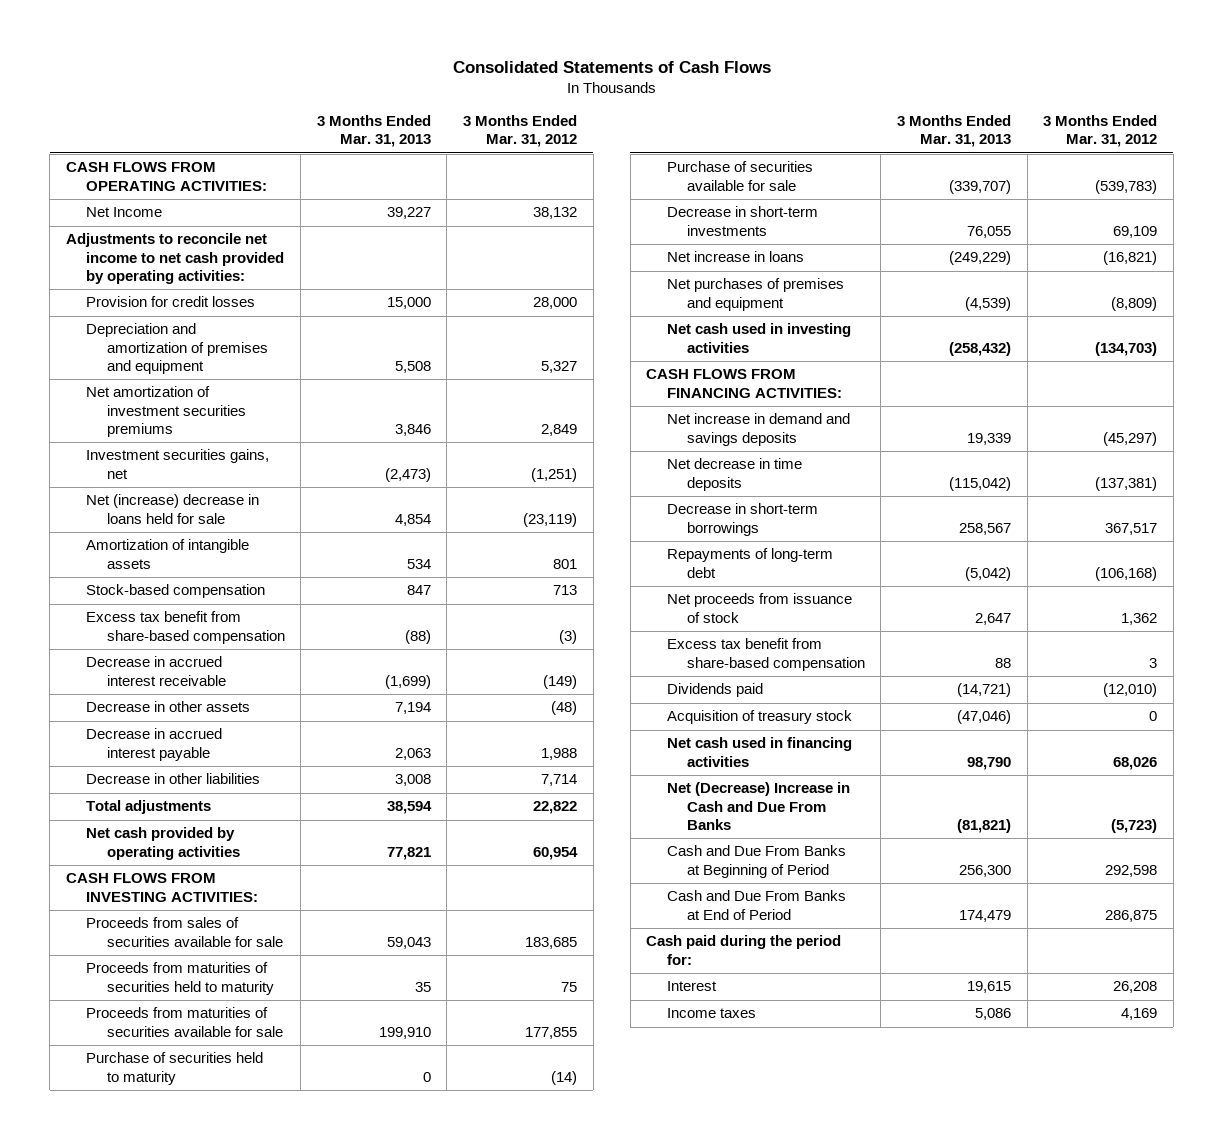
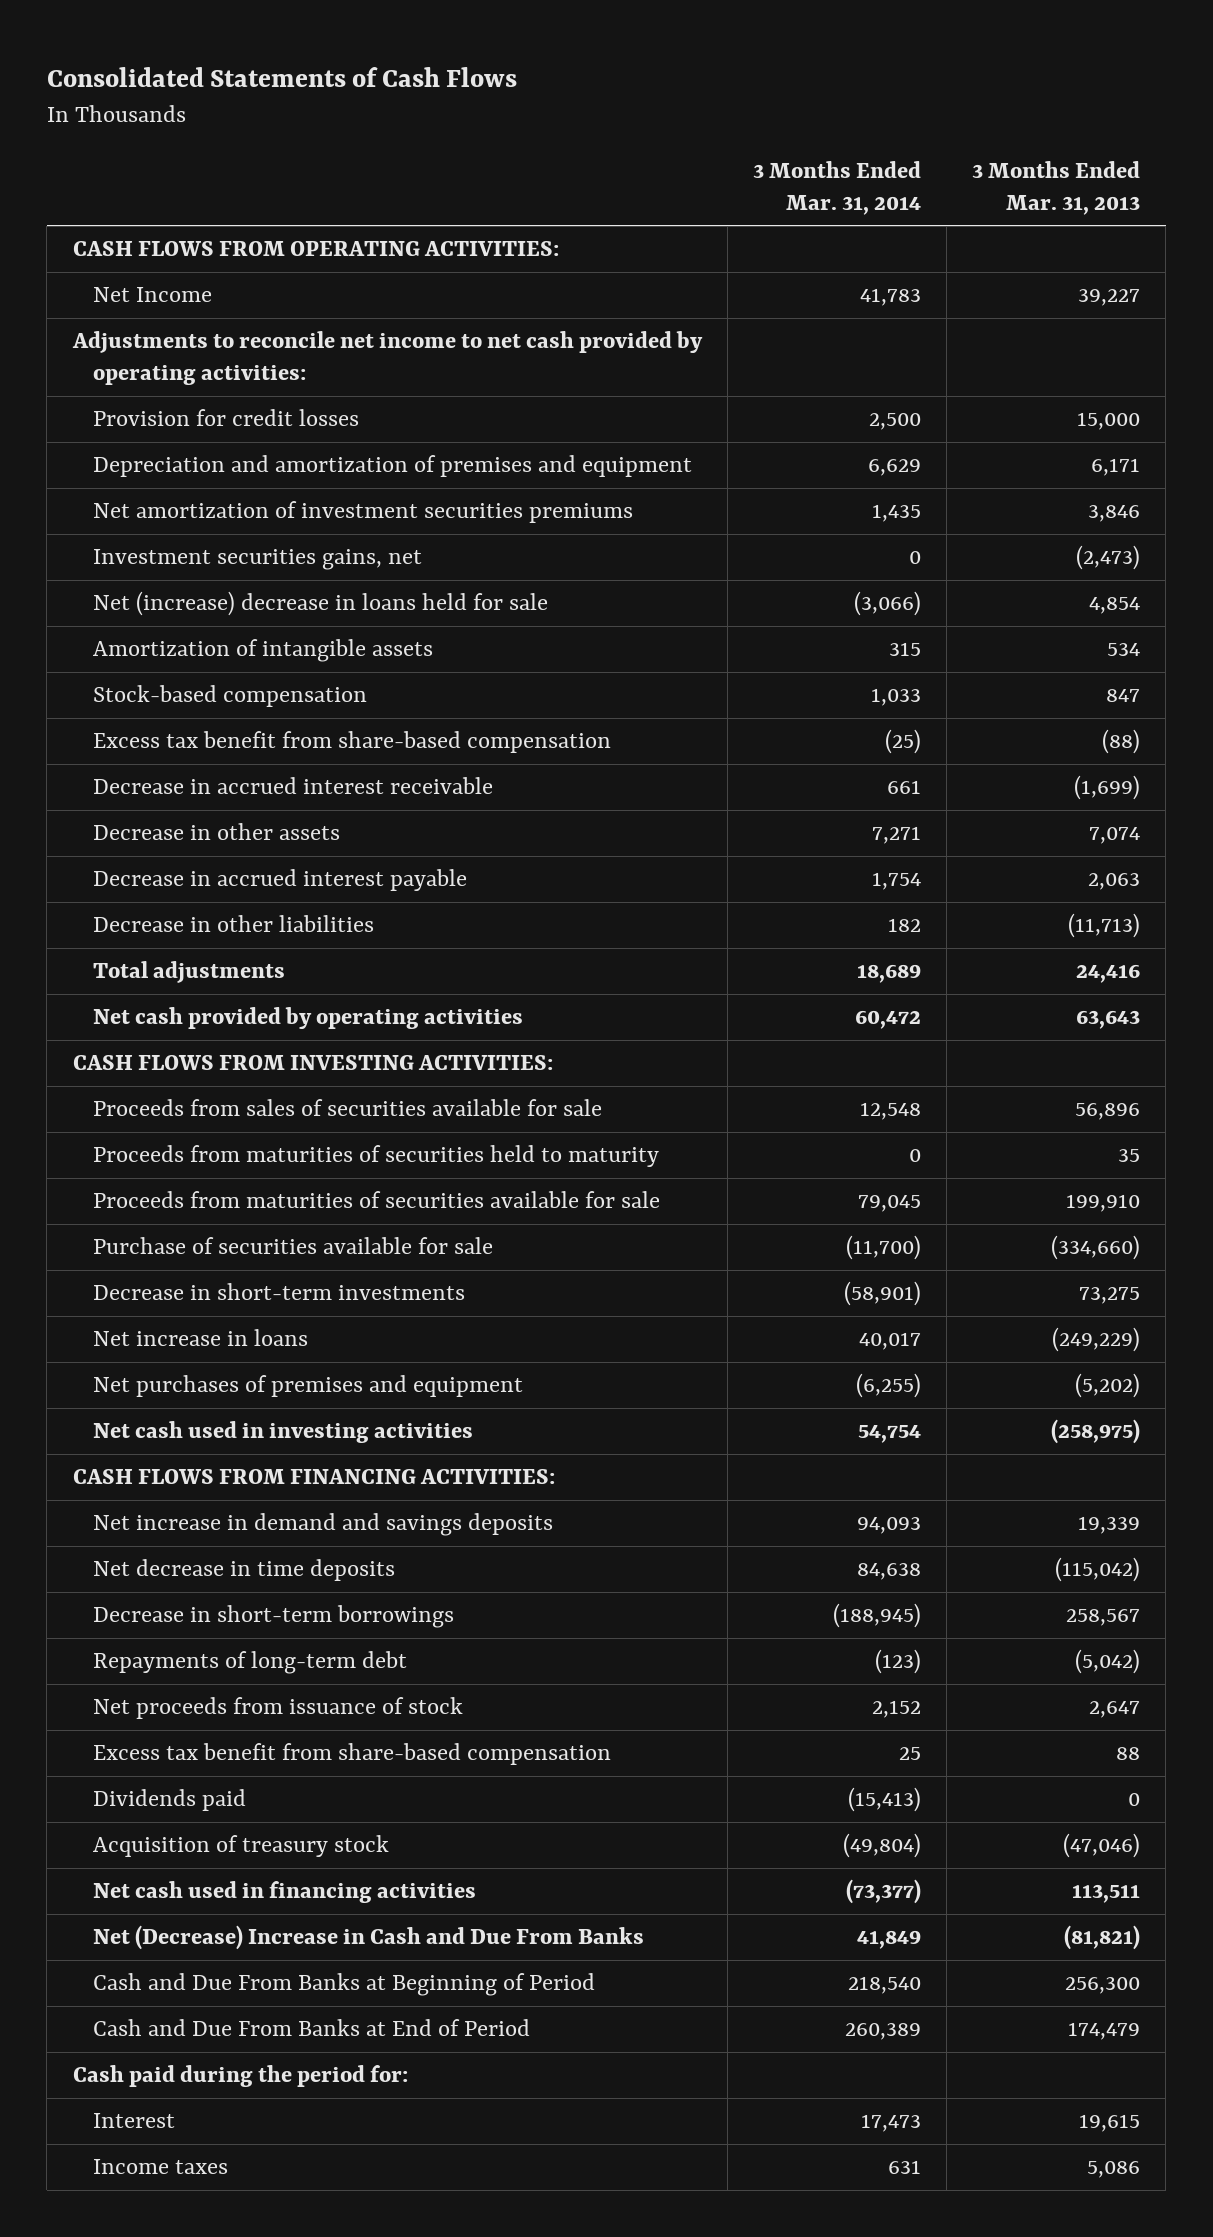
- | 3 Months Ended Mar. 31, 2013 | 3 Months Ended Mar. 31, 2012
+ | 3 Months Ended Mar. 31, 2014 | 3 Months Ended Mar. 31, 2013
- Depreciation and amortization of premises and equipment | 5,508 | 5,327
+ Depreciation and amortization of premises and equipment | 6,629 | 6,171
- Decrease in other assets | 7,194 | (48)
+ Decrease in other assets | 7,271 | 7,074
- Decrease in other liabilities | 3,008 | 7,714
- Total adjustments | 38,594 | 22,822
- Net cash provided by operating activities | 77,821 | 60,954
+ Decrease in other liabilities | 182 | (11,713)
+ Total adjustments | 18,689 | 24,416
+ Net cash provided by operating activities | 60,472 | 63,643
- Proceeds from sales of securities available for sale | 59,043 | 183,685
+ Proceeds from sales of securities available for sale | 12,548 | 56,896
- Purchase of securities held to maturity | 0 | (14)
- Purchase of securities available for sale | (339,707) | (539,783)
- Decrease in short-term investments | 76,055 | 69,109
+ Purchase of securities available for sale | (11,700) | (334,660)
+ Decrease in short-term investments | (58,901) | 73,275
- Net purchases of premises and equipment | (4,539) | (8,809)
- Net cash used in investing activities | (258,432) | (134,703)
+ Net purchases of premises and equipment | (6,255) | (5,202)
+ Net cash used in investing activities | 54,754 | (258,975)
- Dividends paid | (14,721) | (12,010)
+ Dividends paid | (15,413) | 0
- Net cash used in financing activities | 98,790 | 68,026
+ Net cash used in financing activities | (73,377) | 113,511

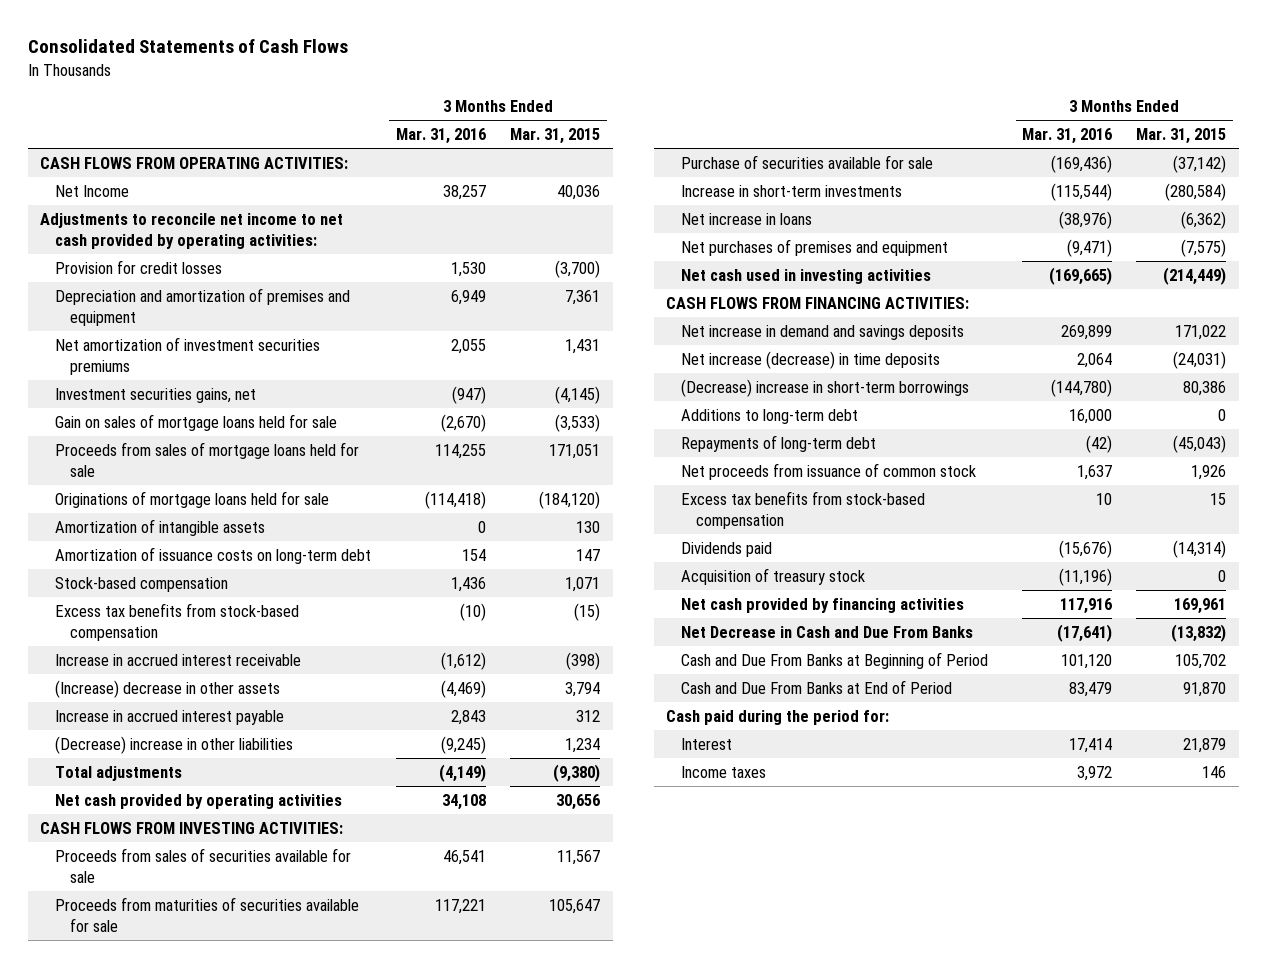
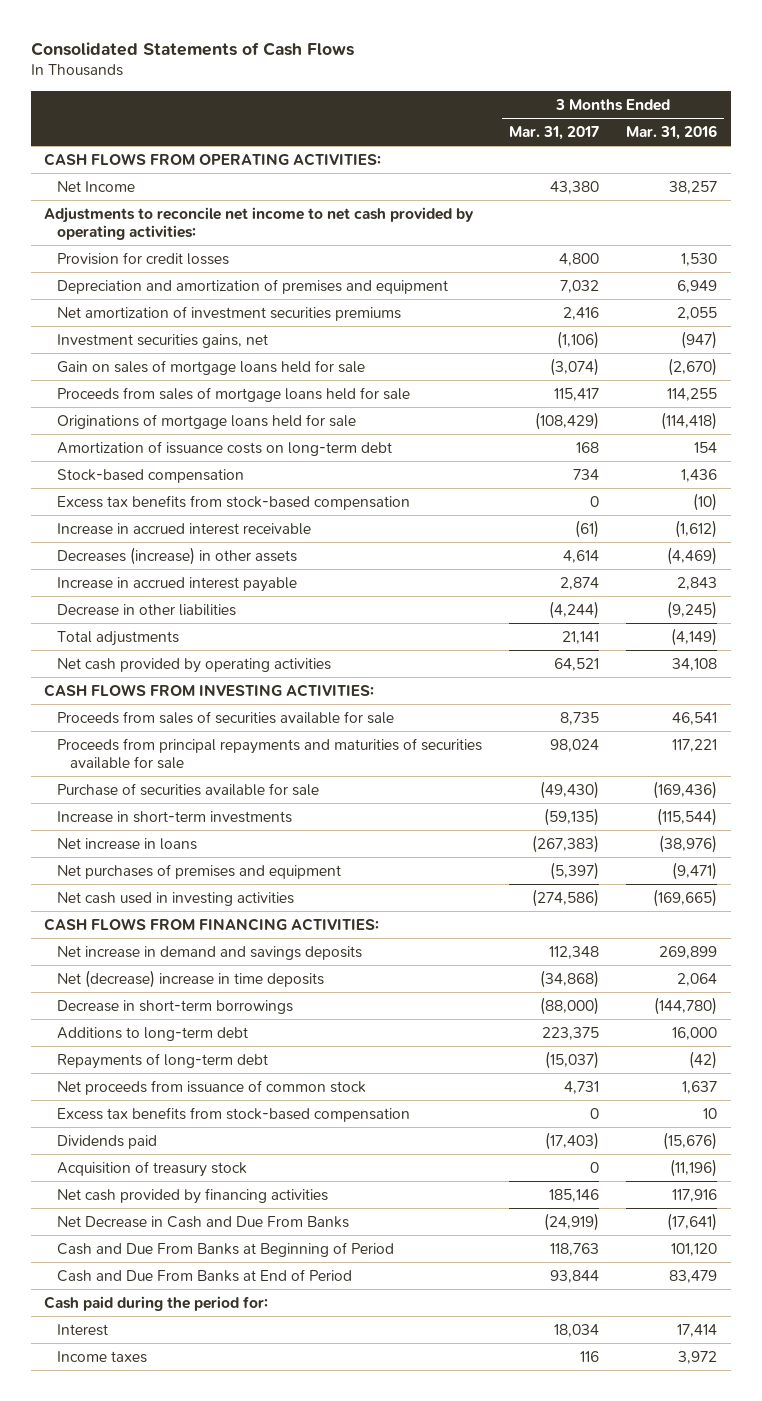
- | 3 Months Ended Mar. 31, 2016 | 3 Months Ended Mar. 31, 2015
+ | 3 Months Ended Mar. 31, 2017 | 3 Months Ended Mar. 31, 2016
- Amortization of intangible assets | 0 | 130
- (Increase) decrease in other assets | (4,469) | 3,794
+ Decreases (increase) in other assets | 4,614 | (4,469)
- (Decrease) increase in other liabilities | (9,245) | 1,234
+ Decrease in other liabilities | (4,244) | (9,245)
- Proceeds from maturities of securities available for sale | 117,221 | 105,647
+ Proceeds from principal repayments and maturities of securities available for sale | 98,024 | 117,221
- Net increase (decrease) in time deposits | 2,064 | (24,031)
- (Decrease) increase in short-term borrowings | (144,780) | 80,386
+ Net (decrease) increase in time deposits | (34,868) | 2,064
+ Decrease in short-term borrowings | (88,000) | (144,780)

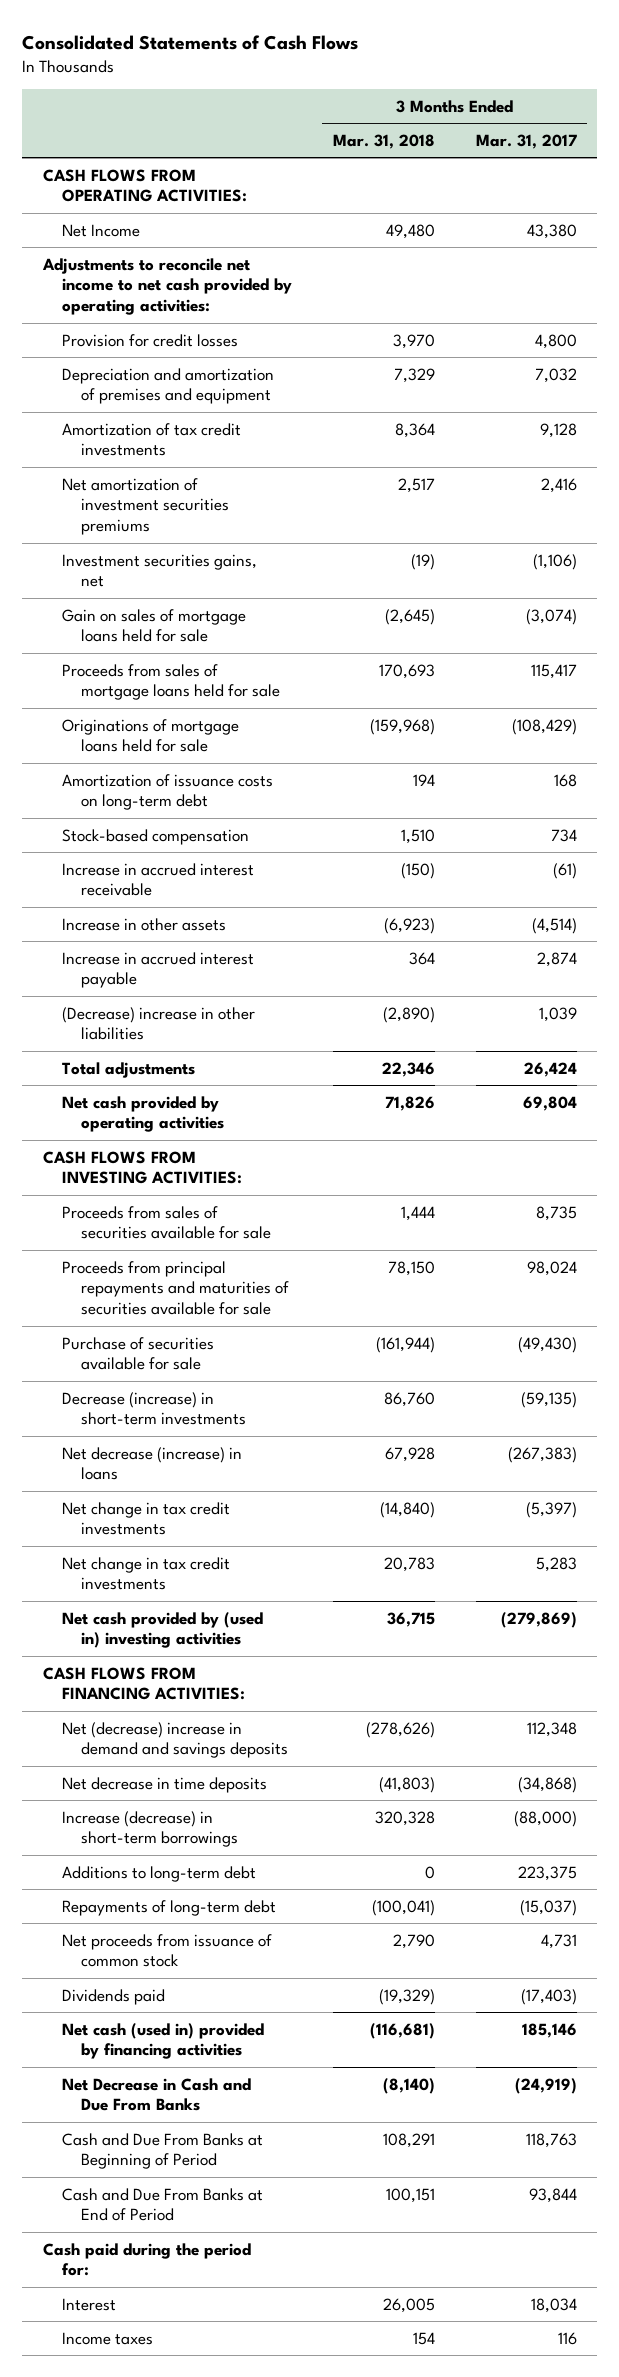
- | 3 Months Ended Mar. 31, 2017 | 3 Months Ended Mar. 31, 2016
+ | 3 Months Ended Mar. 31, 2018 | 3 Months Ended Mar. 31, 2017
+ Amortization of tax credit investments | 8,364 | 9,128
- Excess tax benefits from stock-based compensation | 0 | (10)
- Decreases (increase) in other assets | 4,614 | (4,469)
+ Increase in other assets | (6,923) | (4,514)
- Decrease in other liabilities | (4,244) | (9,245)
- Total adjustments | 21,141 | (4,149)
- Net cash provided by operating activities | 64,521 | 34,108
+ (Decrease) increase in other liabilities | (2,890) | 1,039
+ Total adjustments | 22,346 | 26,424
+ Net cash provided by operating activities | 71,826 | 69,804
- Increase in short-term investments | (59,135) | (115,544)
- Net increase in loans | (267,383) | (38,976)
- Net purchases of premises and equipment | (5,397) | (9,471)
- Net cash used in investing activities | (274,586) | (169,665)
+ Decrease (increase) in short-term investments | 86,760 | (59,135)
+ Net decrease (increase) in loans | 67,928 | (267,383)
+ Net change in tax credit investments | (14,840) | (5,397)
+ Net change in tax credit investments | 20,783 | 5,283
+ Net cash provided by (used in) investing activities | 36,715 | (279,869)
- Net increase in demand and savings deposits | 112,348 | 269,899
- Net (decrease) increase in time deposits | (34,868) | 2,064
- Decrease in short-term borrowings | (88,000) | (144,780)
+ Net (decrease) increase in demand and savings deposits | (278,626) | 112,348
+ Net decrease in time deposits | (41,803) | (34,868)
+ Increase (decrease) in short-term borrowings | 320,328 | (88,000)
- Excess tax benefits from stock-based compensation | 0 | 10
- Acquisition of treasury stock | 0 | (11,196)
- Net cash provided by financing activities | 185,146 | 117,916
+ Net cash (used in) provided by financing activities | (116,681) | 185,146

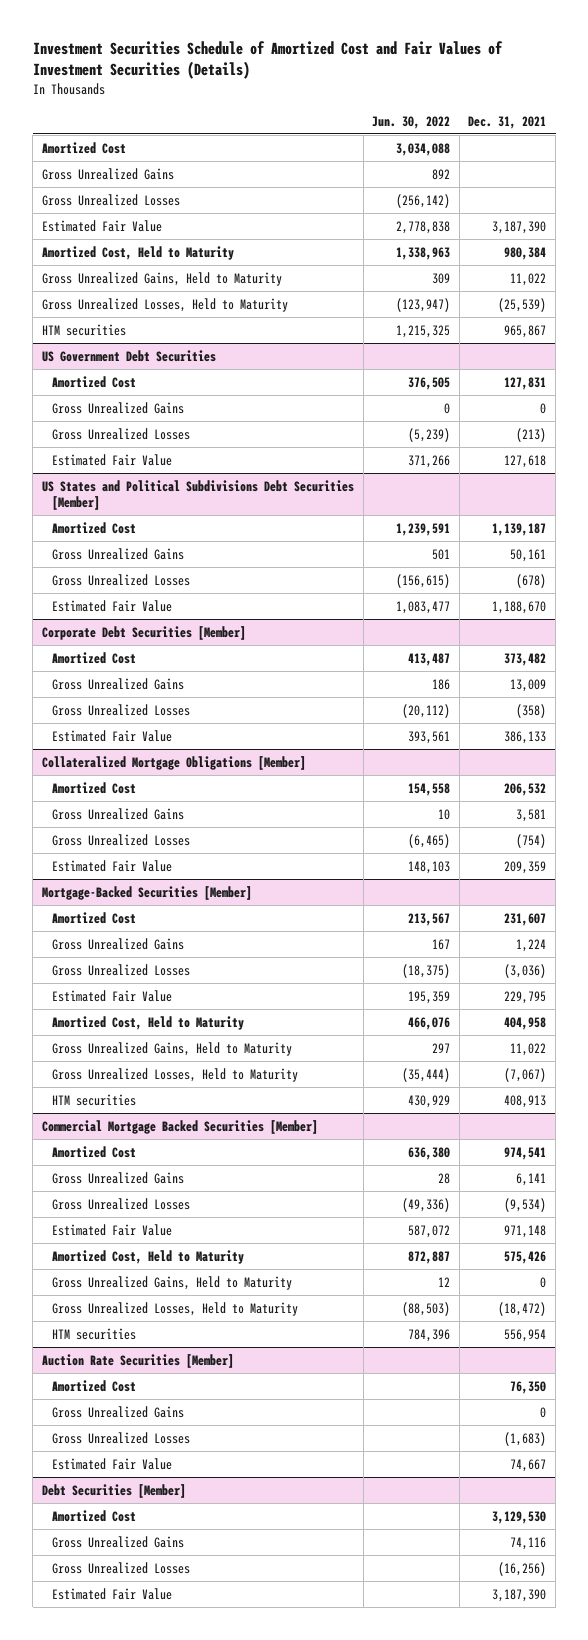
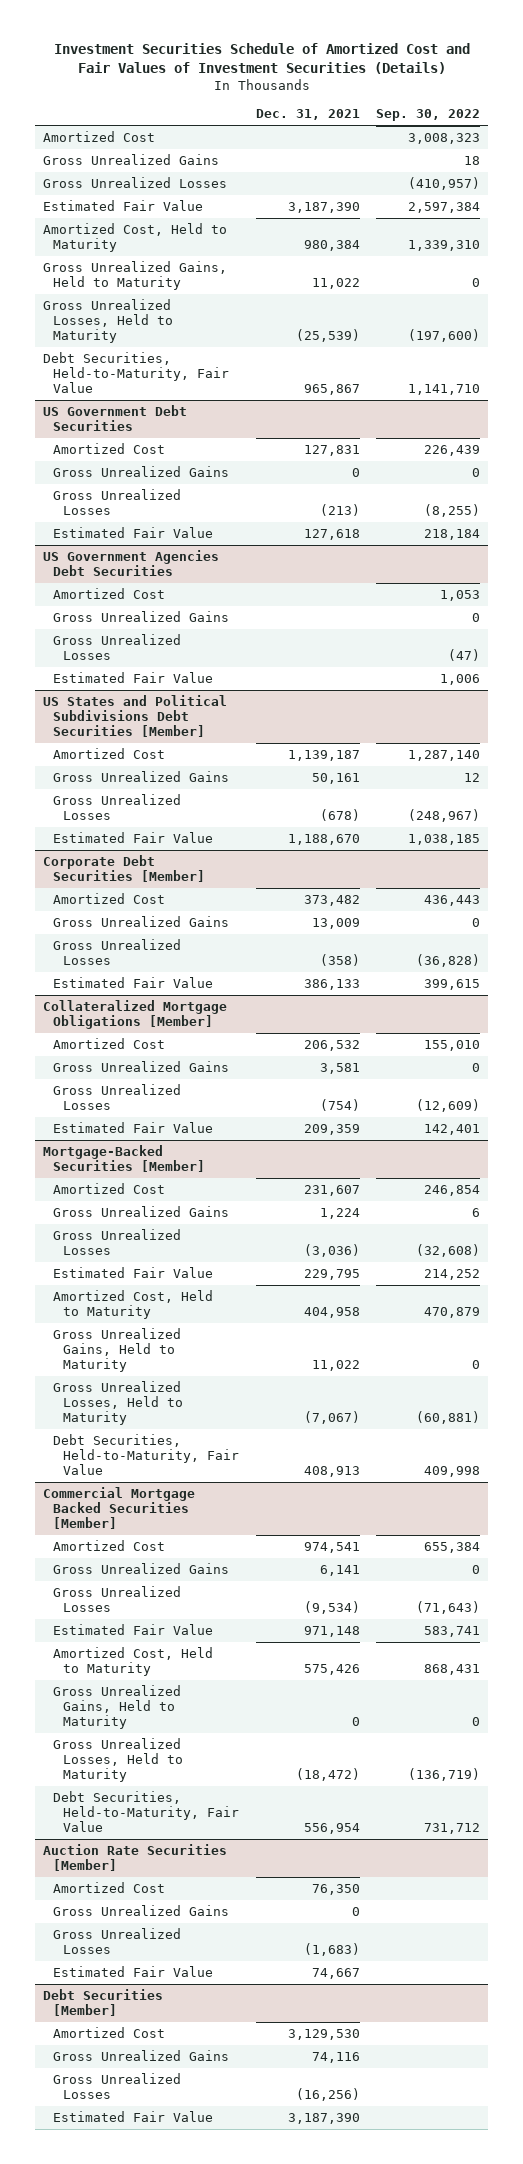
- | Jun. 30, 2022 | Dec. 31, 2021
+ | Dec. 31, 2021 | Sep. 30, 2022
- HTM securities | 1,215,325 | 965,867
+ Debt Securities, Held-to-Maturity, Fair Value | 965,867 | 1,141,710
+ US Government Agencies Debt Securities
+ Amortized Cost | | 1,053
+ Gross Unrealized Gains | | 0
+ Gross Unrealized Losses | | (47)
+ Estimated Fair Value | | 1,006
@ Mortgage-Backed Securities [Member]
- HTM securities | 430,929 | 408,913
+ Debt Securities, Held-to-Maturity, Fair Value | 408,913 | 409,998
@ Commercial Mortgage Backed Securities [Member]
- HTM securities | 784,396 | 556,954
+ Debt Securities, Held-to-Maturity, Fair Value | 556,954 | 731,712

